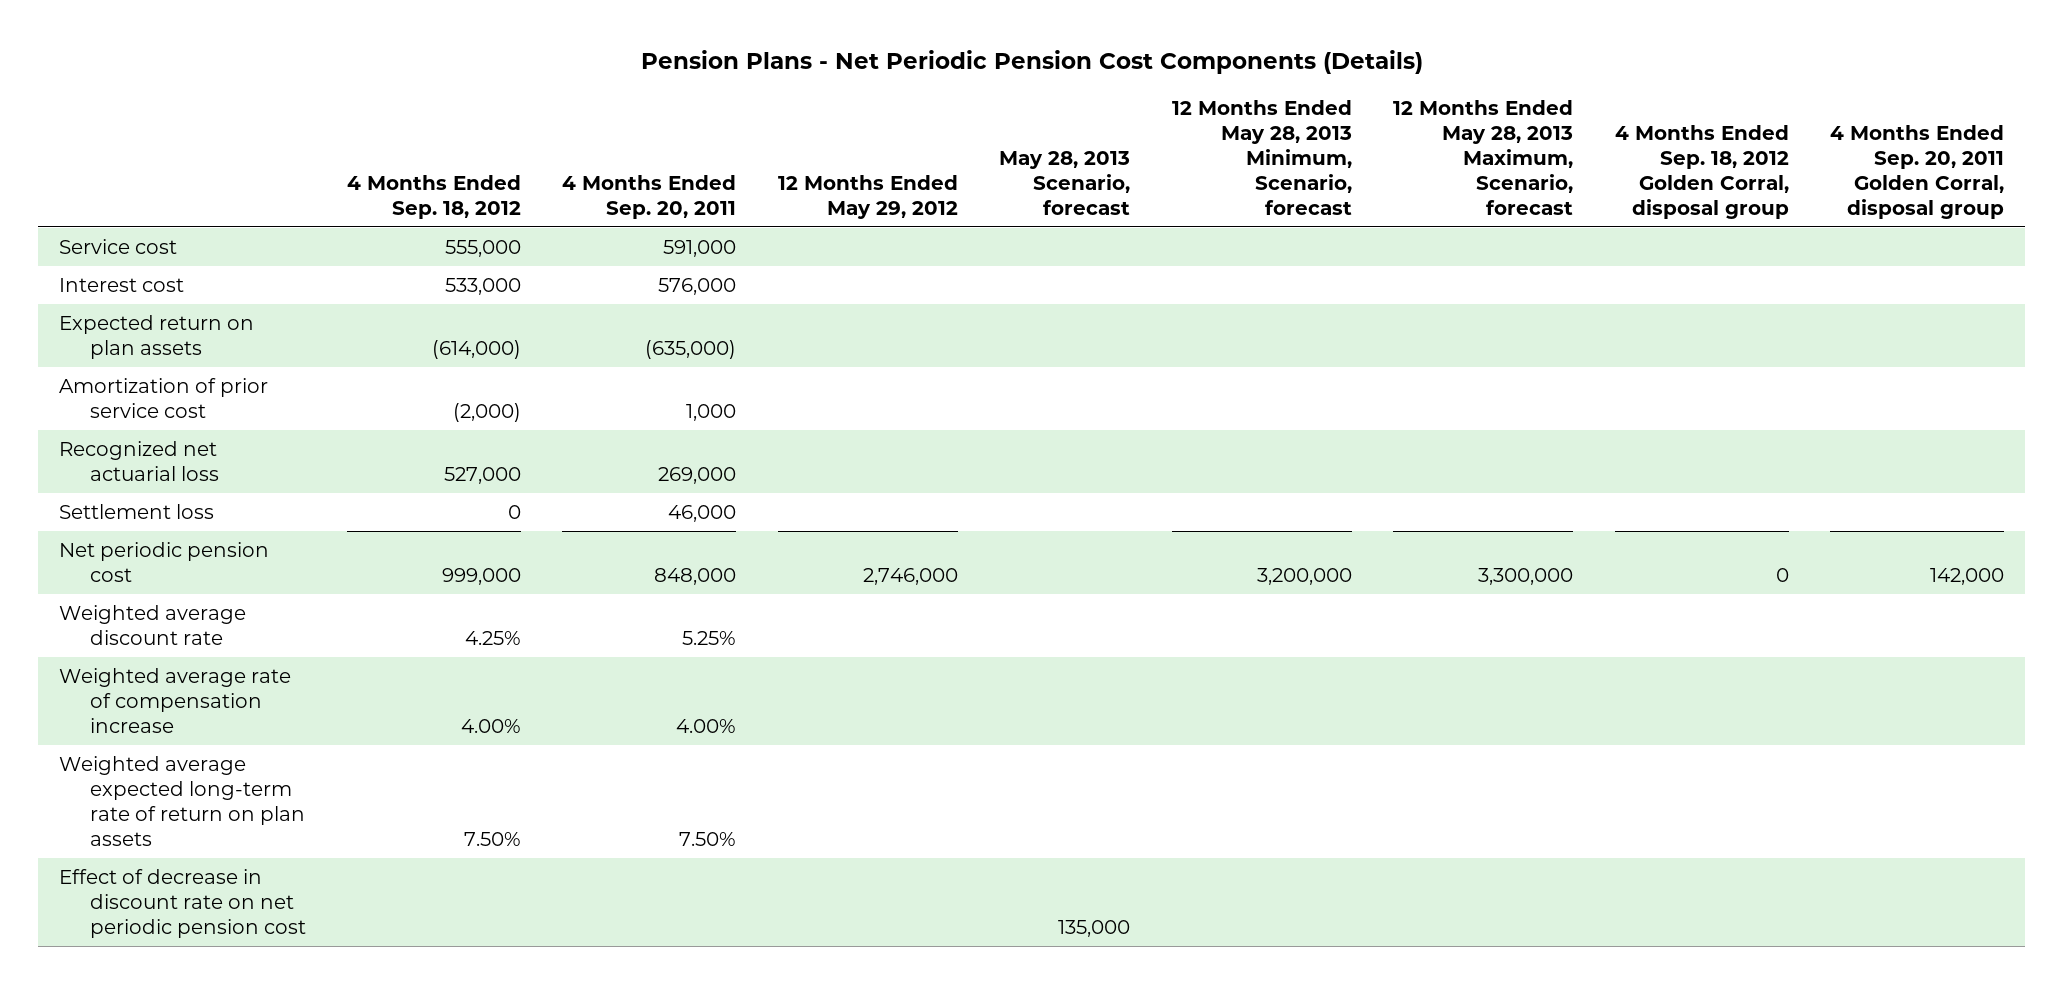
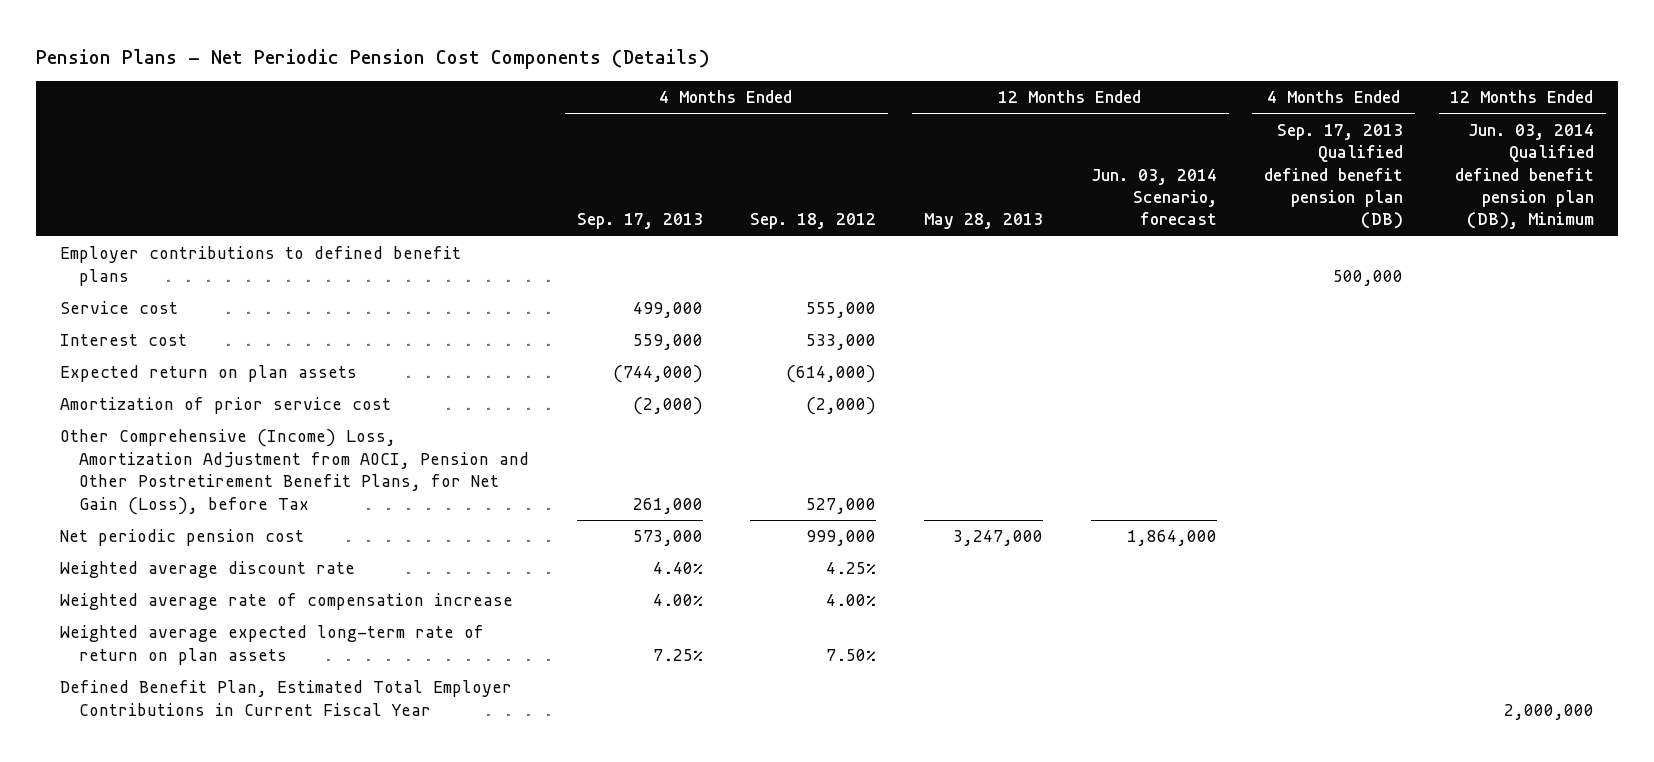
- | 4 Months Ended Sep. 18, 2012 | 4 Months Ended Sep. 20, 2011 | 12 Months Ended May 29, 2012 | May 28, 2013 Scenario, forecast | 12 Months Ended May 28, 2013 Minimum, Scenario, forecast | 12 Months Ended May 28, 2013 Maximum, Scenario, forecast | 4 Months Ended Sep. 18, 2012 Golden Corral, disposal group | 4 Months Ended Sep. 20, 2011 Golden Corral, disposal group
+ | 4 Months Ended Sep. 17, 2013 | 4 Months Ended Sep. 18, 2012 | 12 Months Ended May 28, 2013 | 12 Months Ended Jun. 03, 2014 Scenario, forecast | 4 Months Ended Sep. 17, 2013 Qualified defined benefit pension plan (DB) | 12 Months Ended Jun. 03, 2014 Qualified defined benefit pension plan (DB), Minimum
+ Employer contributions to defined benefit plans | | | | | 500,000 |
- Recognized net actuarial loss | 527,000 | 269,000 | | | | | |
- Settlement loss | 0 | 46,000 | | | | | |
+ Other Comprehensive (Income) Loss, Amortization Adjustment from AOCI, Pension and Other Postretirement Benefit Plans, for Net Gain (Loss), before Tax | 261,000 | 527,000 | | | |
- Effect of decrease in discount rate on net periodic pension cost | | | | 135,000 | | | |
+ Defined Benefit Plan, Estimated Total Employer Contributions in Current Fiscal Year | | | | | | 2,000,000

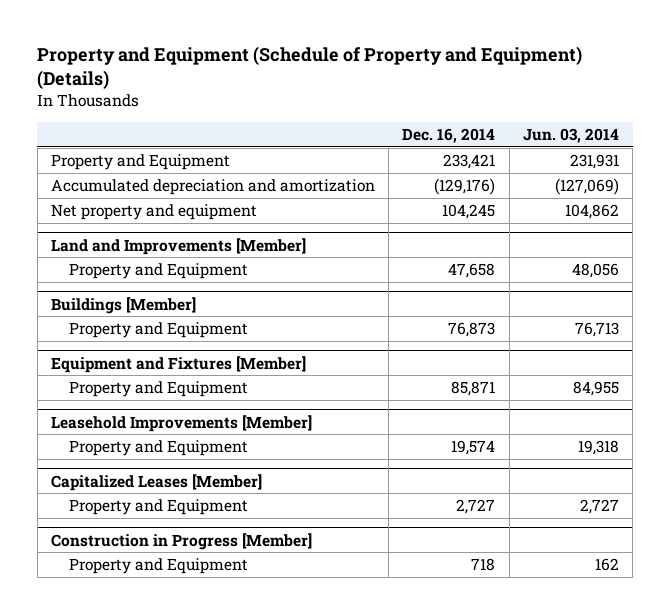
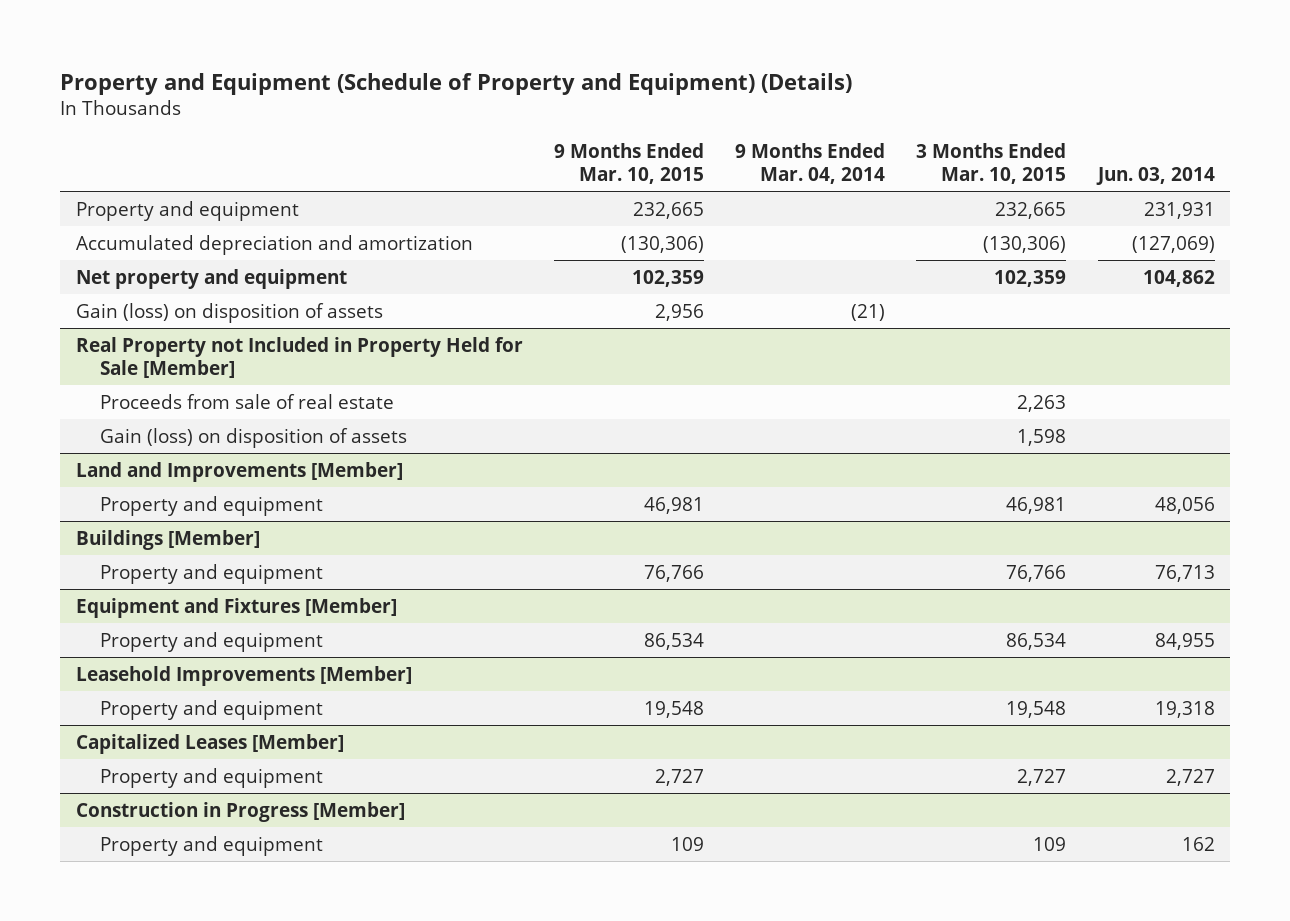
- | Dec. 16, 2014 | Jun. 03, 2014
+ | 9 Months Ended Mar. 10, 2015 | 9 Months Ended Mar. 04, 2014 | 3 Months Ended Mar. 10, 2015 | Jun. 03, 2014
- Property and Equipment | 233,421 | 231,931
+ Property and equipment | 232,665 | | 232,665 | 231,931
+ Gain (loss) on disposition of assets | 2,956 | (21) | |
+ Real Property not Included in Property Held for Sale [Member]
+ Proceeds from sale of real estate | | | 2,263 |
+ Gain (loss) on disposition of assets | | | 1,598 |
@ Land and Improvements [Member]
- Property and Equipment | 47,658 | 48,056
+ Property and equipment | 46,981 | | 46,981 | 48,056
@ Buildings [Member]
- Property and Equipment | 76,873 | 76,713
+ Property and equipment | 76,766 | | 76,766 | 76,713
@ Equipment and Fixtures [Member]
- Property and Equipment | 85,871 | 84,955
+ Property and equipment | 86,534 | | 86,534 | 84,955
@ Leasehold Improvements [Member]
- Property and Equipment | 19,574 | 19,318
+ Property and equipment | 19,548 | | 19,548 | 19,318
@ Capitalized Leases [Member]
- Property and Equipment | 2,727 | 2,727
+ Property and equipment | 2,727 | | 2,727 | 2,727
@ Construction in Progress [Member]
- Property and Equipment | 718 | 162
+ Property and equipment | 109 | | 109 | 162

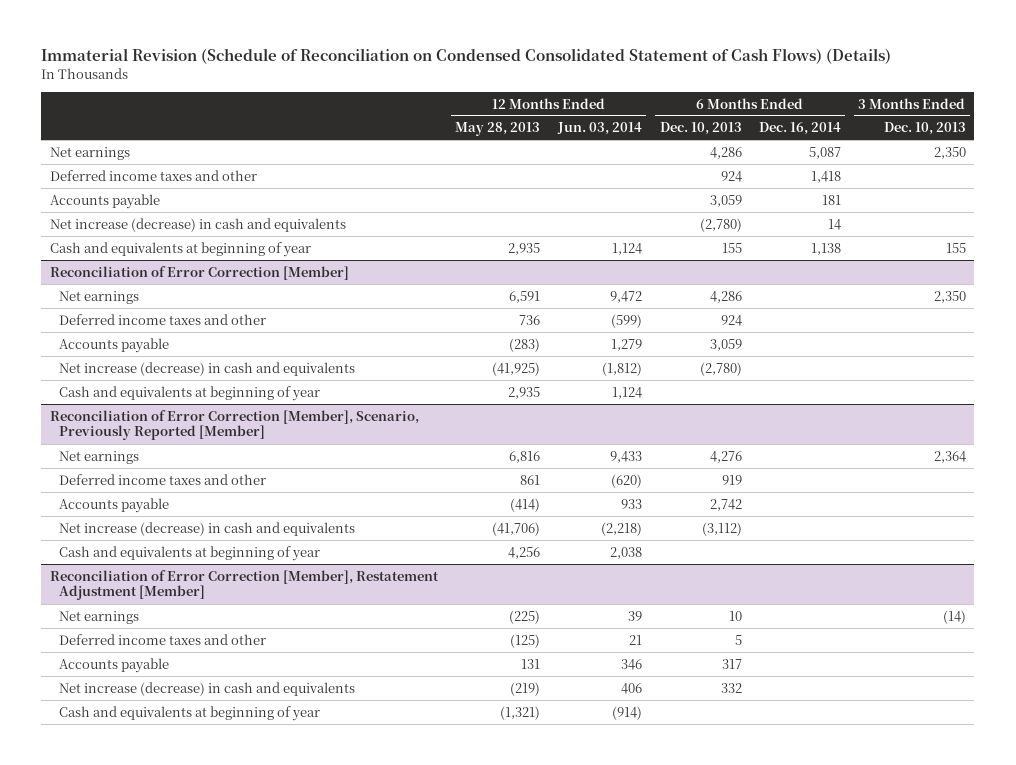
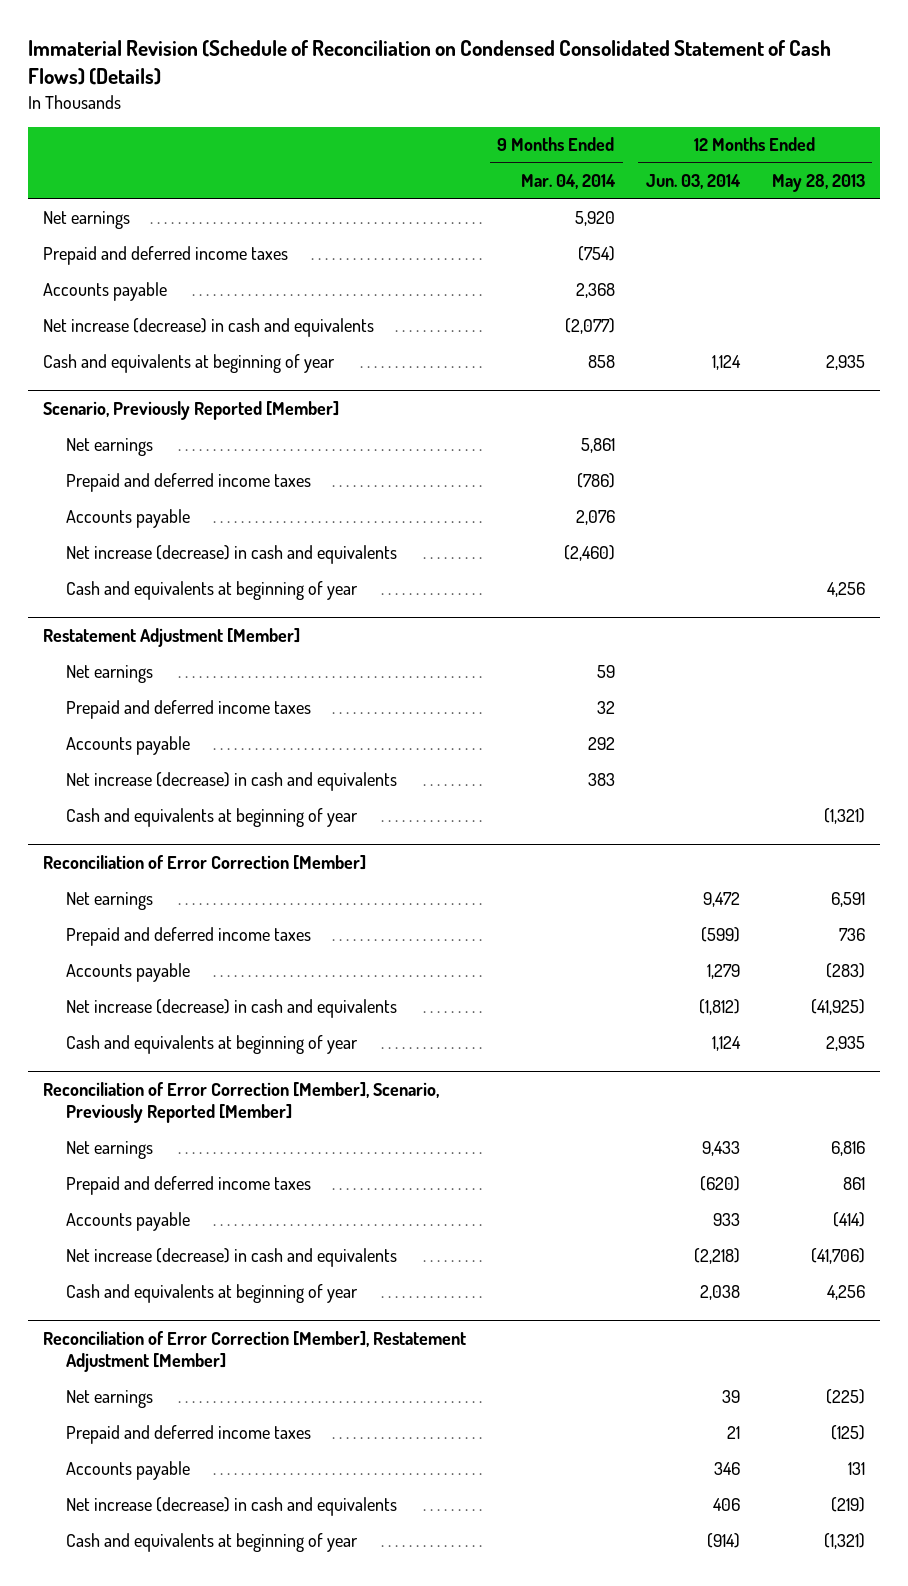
- | 12 Months Ended May 28, 2013 | 12 Months Ended Jun. 03, 2014 | 6 Months Ended Dec. 10, 2013 | 6 Months Ended Dec. 16, 2014 | 3 Months Ended Dec. 10, 2013
+ | 9 Months Ended Mar. 04, 2014 | 12 Months Ended Jun. 03, 2014 | 12 Months Ended May 28, 2013
- Deferred income taxes and other | | | 924 | 1,418 |
+ Prepaid and deferred income taxes | (754) | |
+ Scenario, Previously Reported [Member]
+ Net earnings | 5,861 | |
+ Prepaid and deferred income taxes | (786) | |
+ Accounts payable | 2,076 | |
+ Net increase (decrease) in cash and equivalents | (2,460) | |
+ Cash and equivalents at beginning of year | | | 4,256
+ Restatement Adjustment [Member]
+ Net earnings | 59 | |
+ Prepaid and deferred income taxes | 32 | |
+ Accounts payable | 292 | |
+ Net increase (decrease) in cash and equivalents | 383 | |
+ Cash and equivalents at beginning of year | | | (1,321)
@ Reconciliation of Error Correction [Member]
- Deferred income taxes and other | 736 | (599) | 924 | |
+ Prepaid and deferred income taxes | | (599) | 736
@ Reconciliation of Error Correction [Member], Scenario, Previously Reported [Member]
- Deferred income taxes and other | 861 | (620) | 919 | |
+ Prepaid and deferred income taxes | | (620) | 861
@ Reconciliation of Error Correction [Member], Restatement Adjustment [Member]
- Deferred income taxes and other | (125) | 21 | 5 | |
+ Prepaid and deferred income taxes | | 21 | (125)

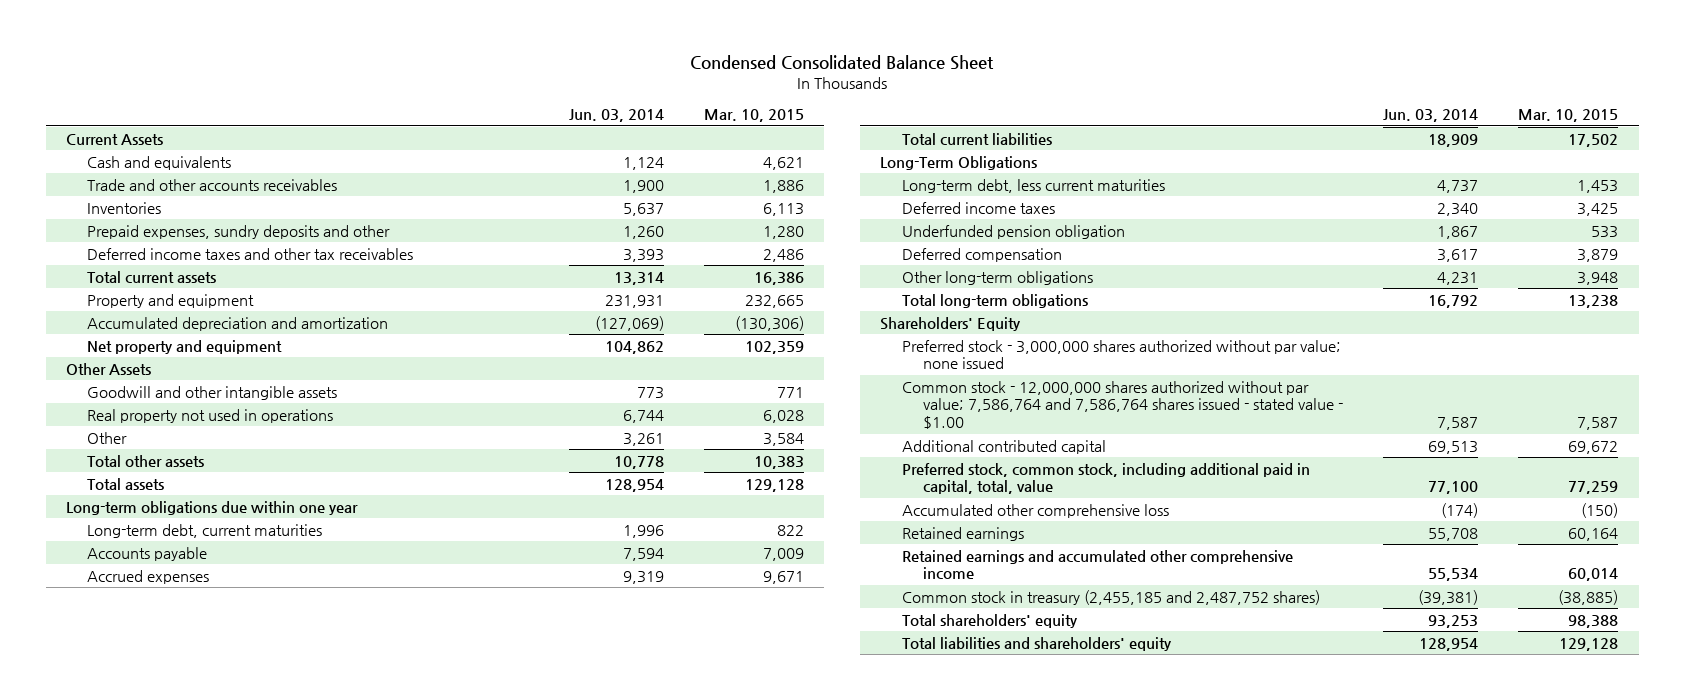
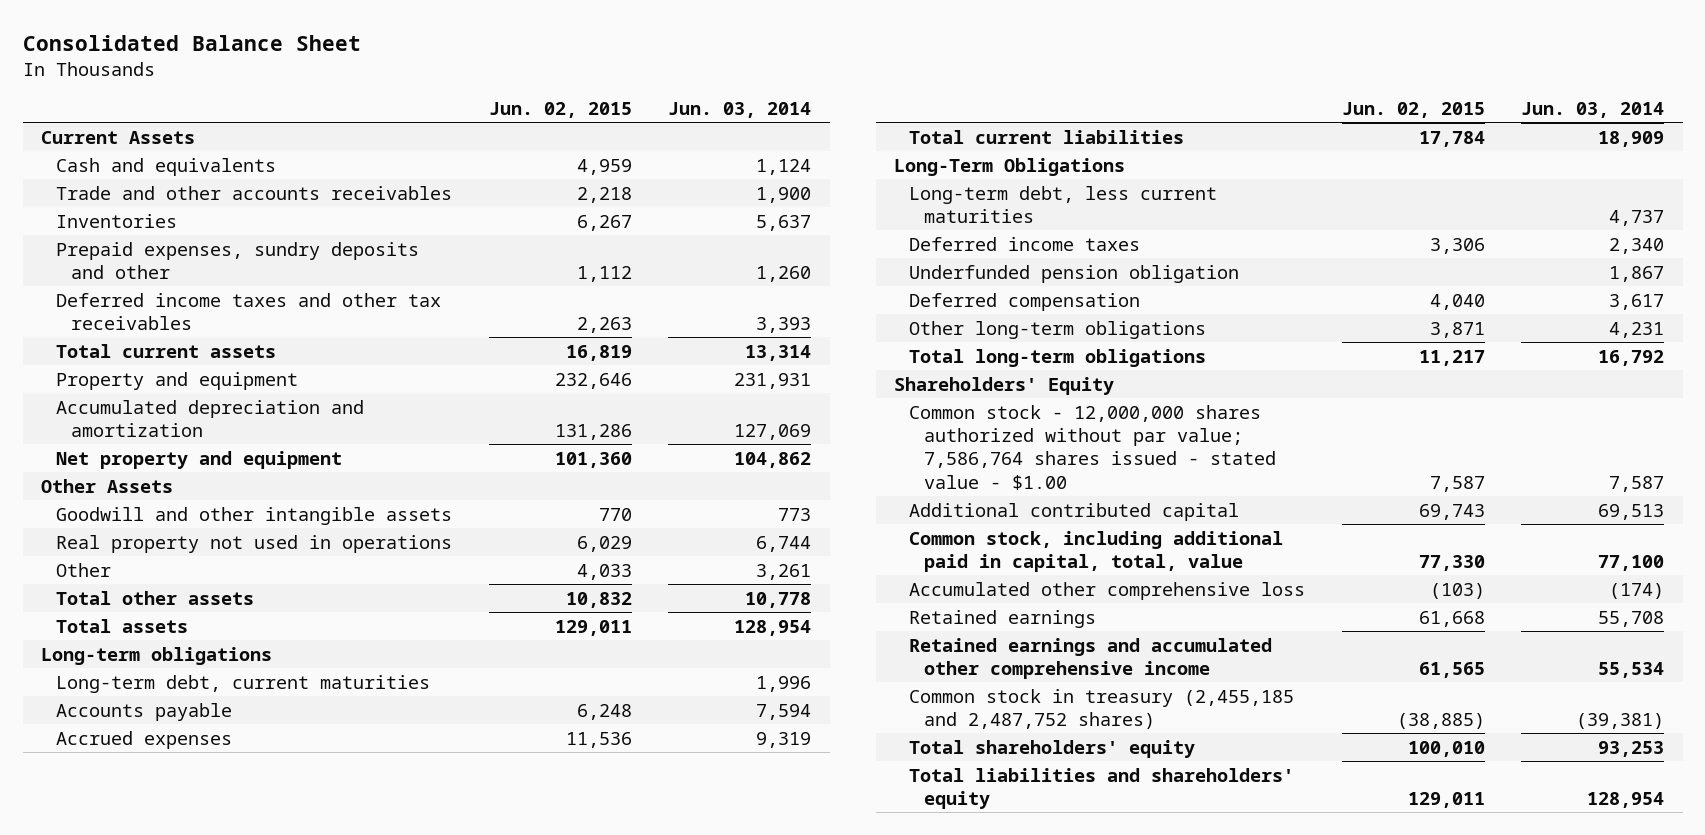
- Condensed Consolidated Balance Sheet
+ Consolidated Balance Sheet
- | Jun. 03, 2014 | Mar. 10, 2015
+ | Jun. 02, 2015 | Jun. 03, 2014
- Accumulated depreciation and amortization | (127,069) | (130,306)
+ Accumulated depreciation and amortization | 131,286 | 127,069
- Long-term obligations due within one year
+ Long-term obligations
- Preferred stock - 3,000,000 shares authorized without par value; none issued
- Common stock - 12,000,000 shares authorized without par value; 7,586,764 and 7,586,764 shares issued - stated value - $1.00 | 7,587 | 7,587
+ Common stock - 12,000,000 shares authorized without par value; 7,586,764 shares issued - stated value - $1.00 | 7,587 | 7,587
- Preferred stock, common stock, including additional paid in capital, total, value | 77,100 | 77,259
+ Common stock, including additional paid in capital, total, value | 77,330 | 77,100

